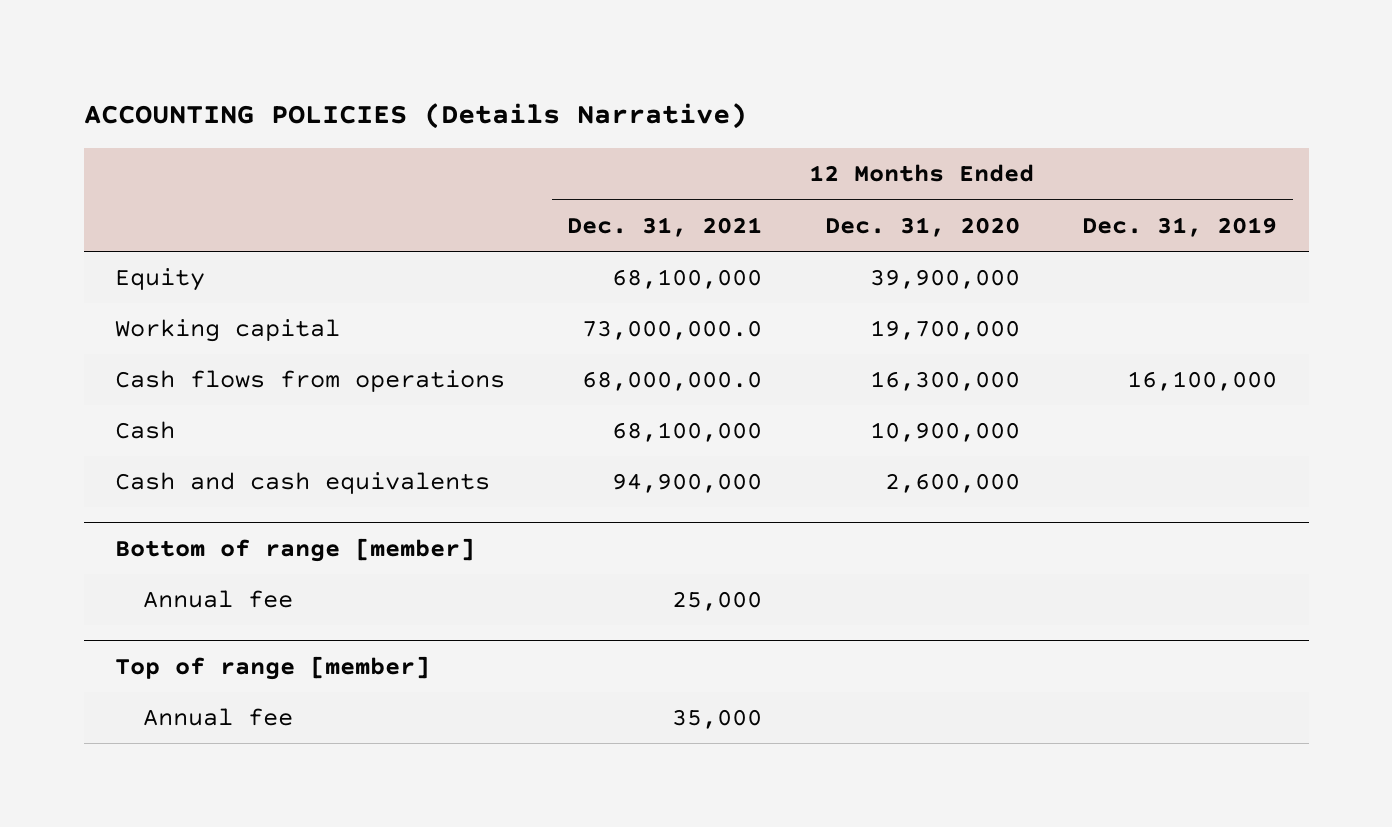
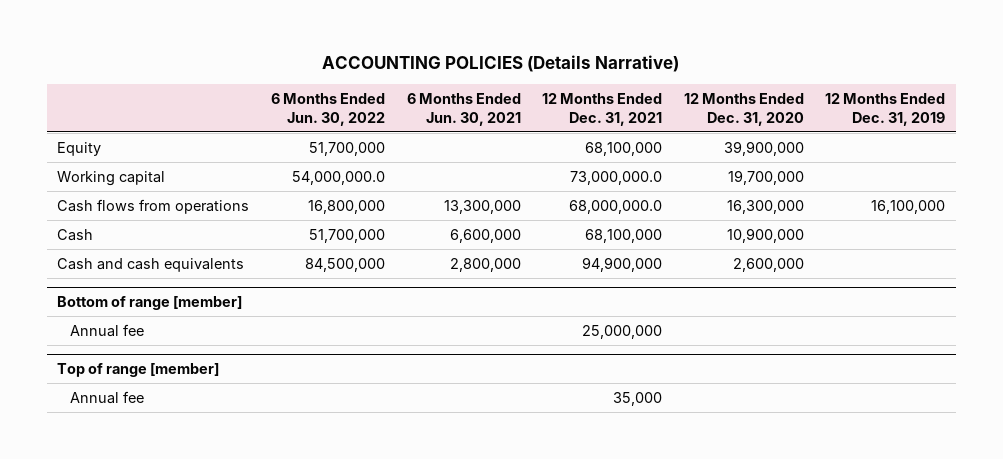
- | 12 Months Ended Dec. 31, 2021 | 12 Months Ended Dec. 31, 2020 | 12 Months Ended Dec. 31, 2019
+ | 6 Months Ended Jun. 30, 2022 | 6 Months Ended Jun. 30, 2021 | 12 Months Ended Dec. 31, 2021 | 12 Months Ended Dec. 31, 2020 | 12 Months Ended Dec. 31, 2019
@ Bottom of range [member]
- Annual fee | 25,000 | |
+ Annual fee | | | 25,000,000 | |

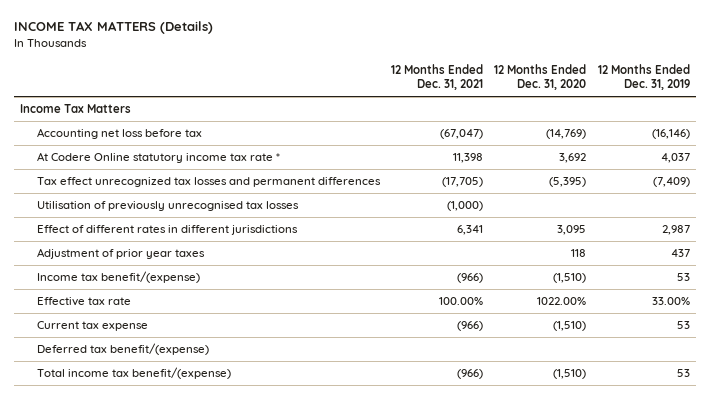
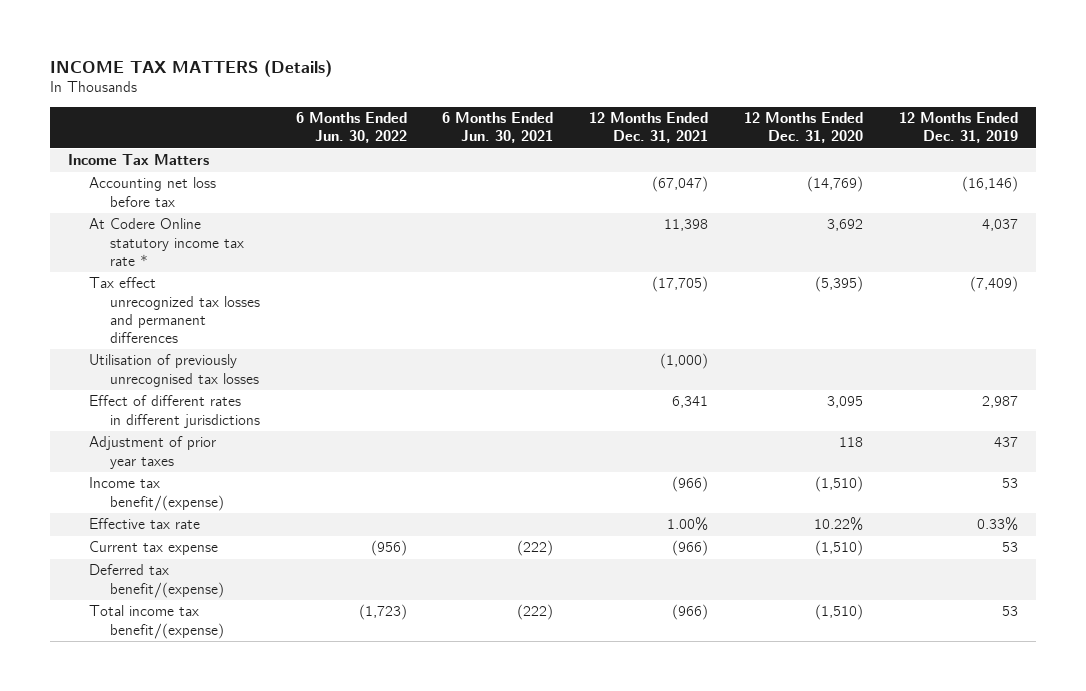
- | 12 Months Ended Dec. 31, 2021 | 12 Months Ended Dec. 31, 2020 | 12 Months Ended Dec. 31, 2019
+ | 6 Months Ended Jun. 30, 2022 | 6 Months Ended Jun. 30, 2021 | 12 Months Ended Dec. 31, 2021 | 12 Months Ended Dec. 31, 2020 | 12 Months Ended Dec. 31, 2019
- Effective tax rate | 100.00% | 1022.00% | 33.00%
+ Effective tax rate | | | 1.00% | 10.22% | 0.33%

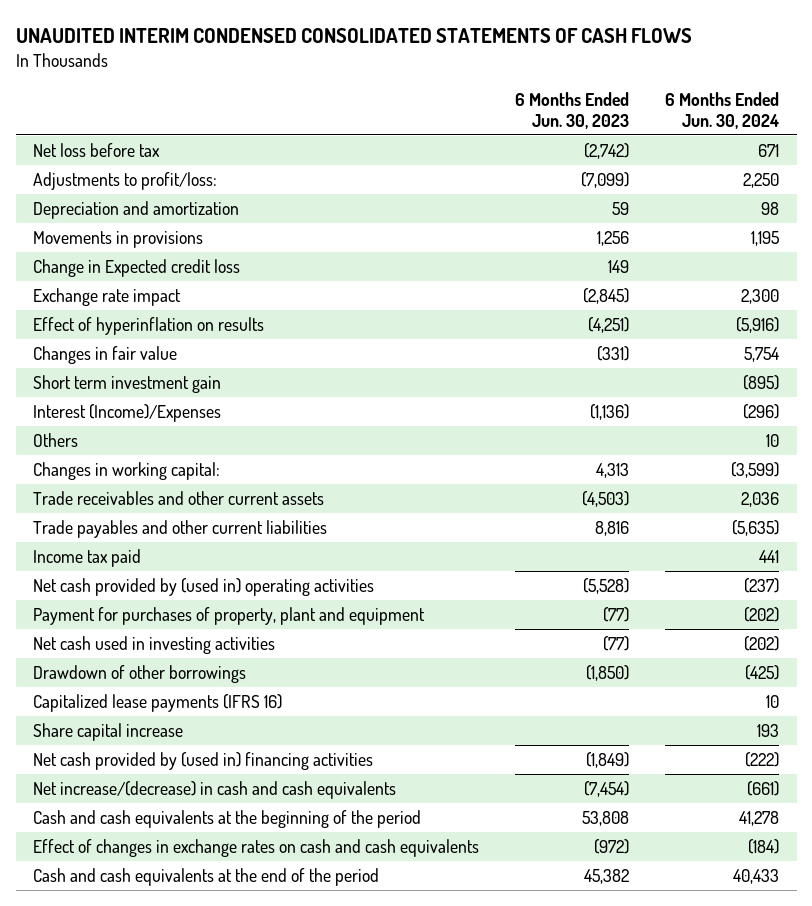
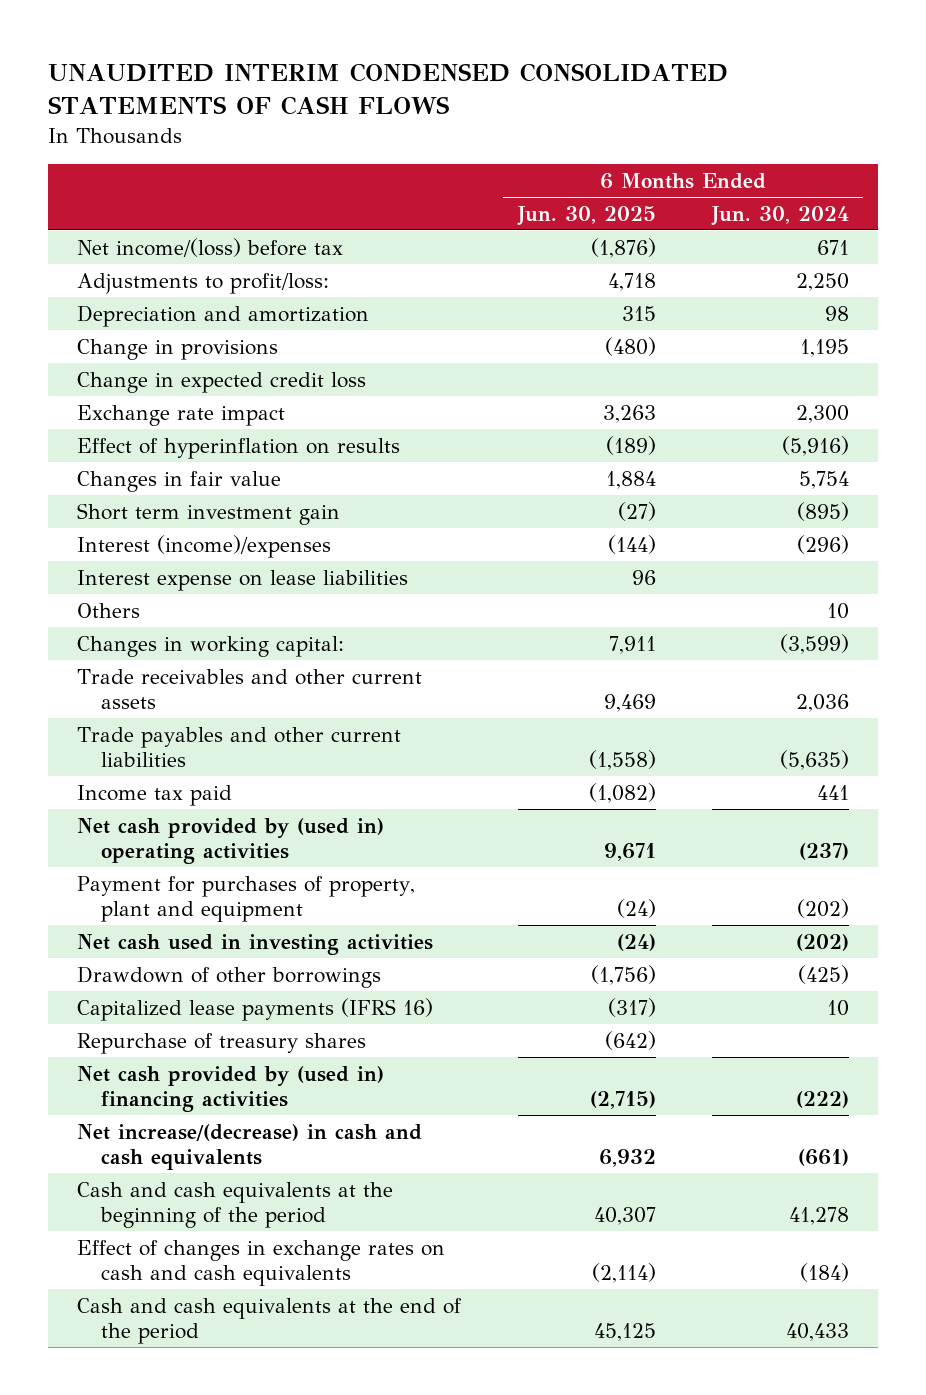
- | 6 Months Ended Jun. 30, 2023 | 6 Months Ended Jun. 30, 2024
+ | 6 Months Ended Jun. 30, 2025 | 6 Months Ended Jun. 30, 2024
- Net loss before tax | (2,742) | 671
+ Net income/(loss) before tax | (1,876) | 671
- Movements in provisions | 1,256 | 1,195
- Change in Expected credit loss | 149 |
+ Change in provisions | (480) | 1,195
+ Change in expected credit loss
- Interest (Income)/Expenses | (1,136) | (296)
+ Interest (income)/expenses | (144) | (296)
+ Interest expense on lease liabilities | 96 |
- Share capital increase | | 193
+ Repurchase of treasury shares | (642) |

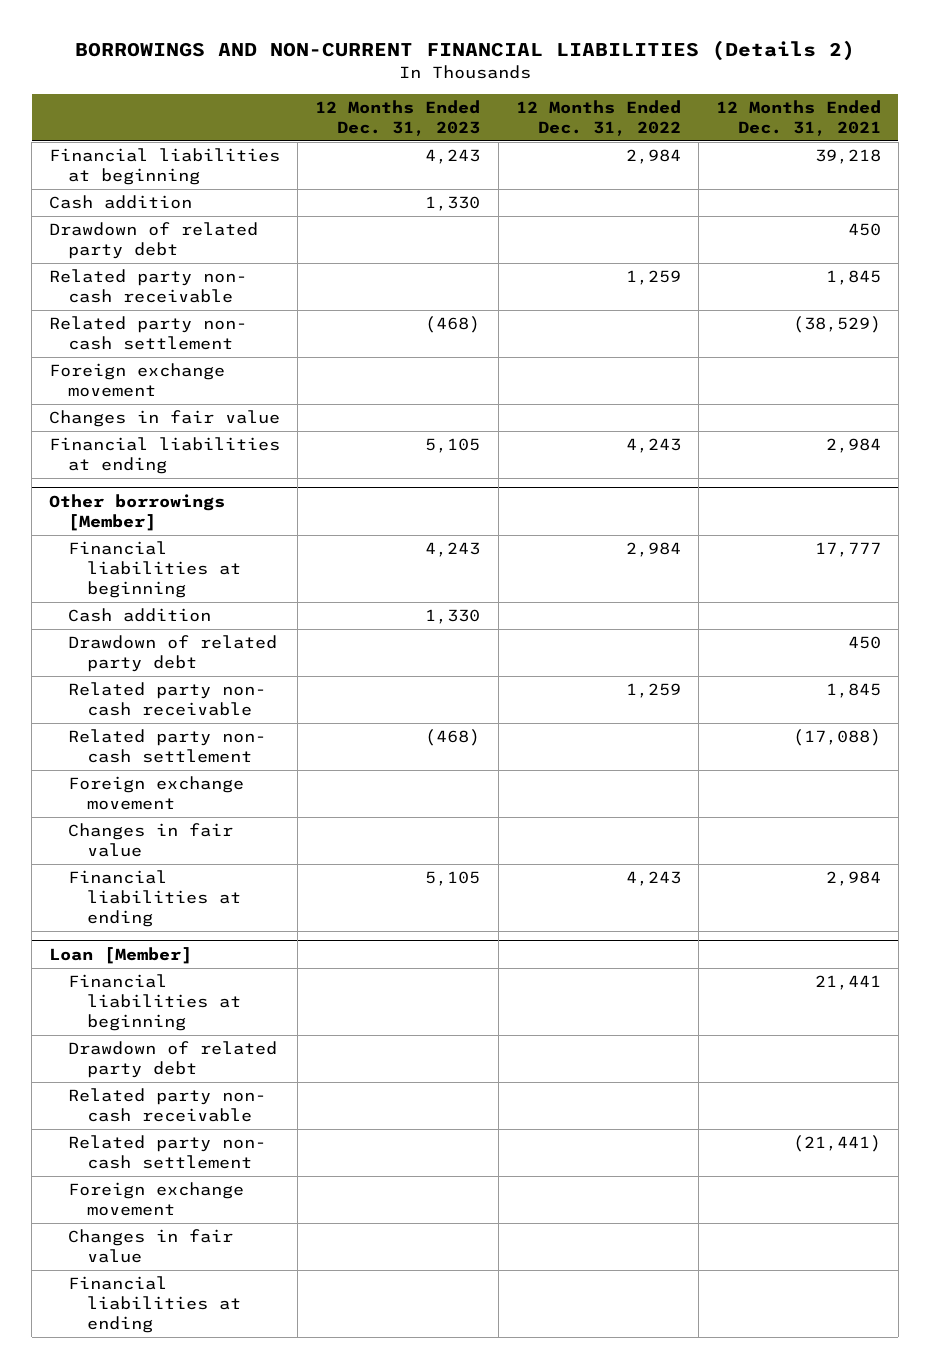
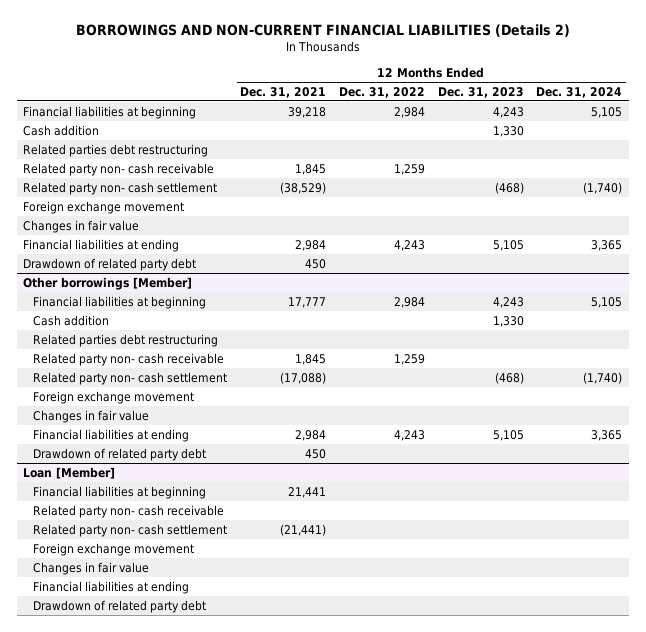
- | 12 Months Ended Dec. 31, 2023 | 12 Months Ended Dec. 31, 2022 | 12 Months Ended Dec. 31, 2021
+ | 12 Months Ended Dec. 31, 2021 | 12 Months Ended Dec. 31, 2022 | 12 Months Ended Dec. 31, 2023 | 12 Months Ended Dec. 31, 2024
+ Related parties debt restructuring
moved down: Drawdown of related party debt | 450 | | |
@ Other borrowings [Member]
+ Related parties debt restructuring
moved down: Drawdown of related party debt | 450 | | |
@ Loan [Member]
moved down: Drawdown of related party debt

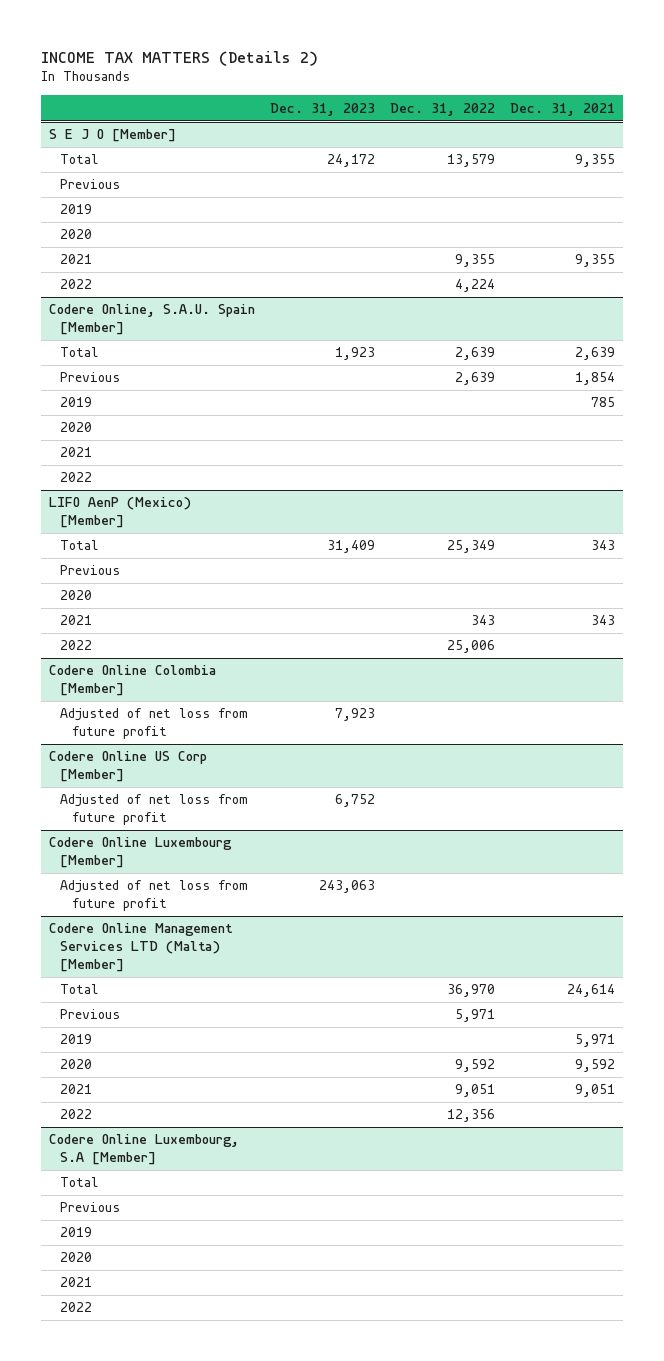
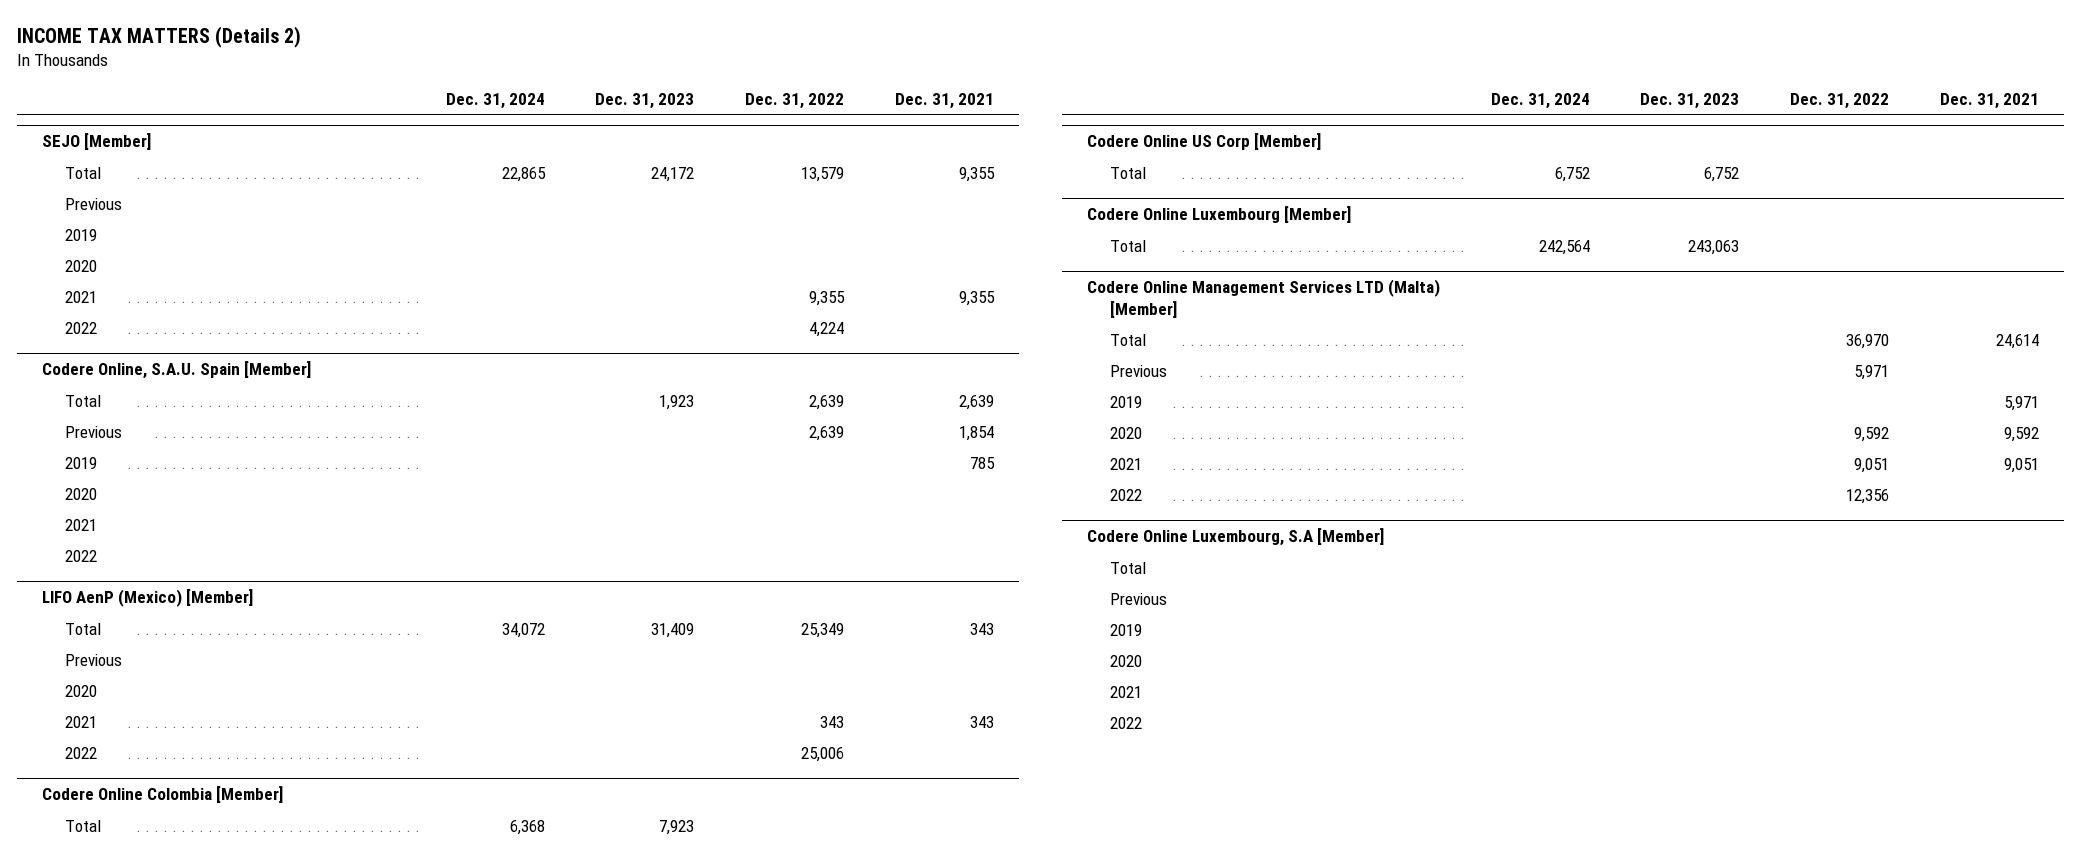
- | Dec. 31, 2023 | Dec. 31, 2022 | Dec. 31, 2021
+ | Dec. 31, 2024 | Dec. 31, 2023 | Dec. 31, 2022 | Dec. 31, 2021
- S E J O [Member]
+ SEJO [Member]
@ Codere Online Colombia [Member]
- Adjusted of net loss from future profit | 7,923 | |
+ Total | 6,368 | 7,923 | |
@ Codere Online US Corp [Member]
- Adjusted of net loss from future profit | 6,752 | |
+ Total | 6,752 | 6,752 | |
@ Codere Online Luxembourg [Member]
- Adjusted of net loss from future profit | 243,063 | |
+ Total | 242,564 | 243,063 | |

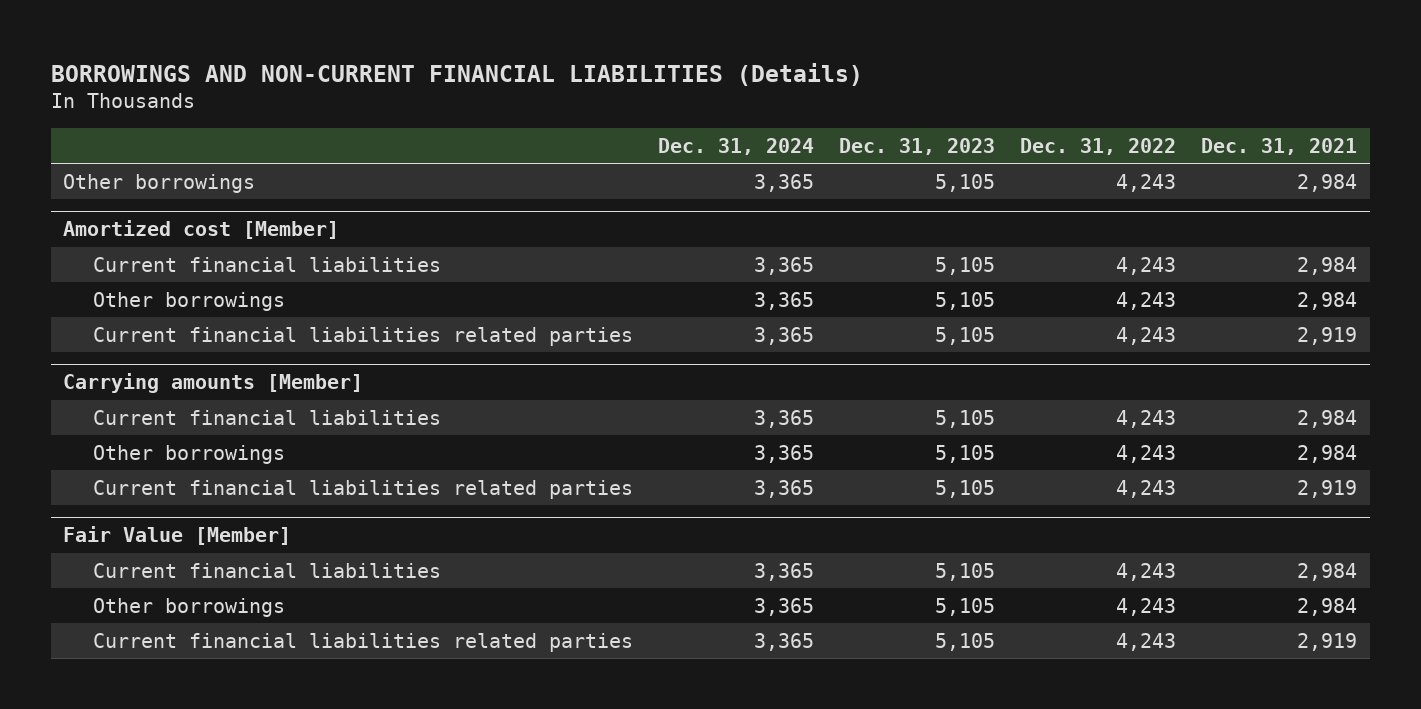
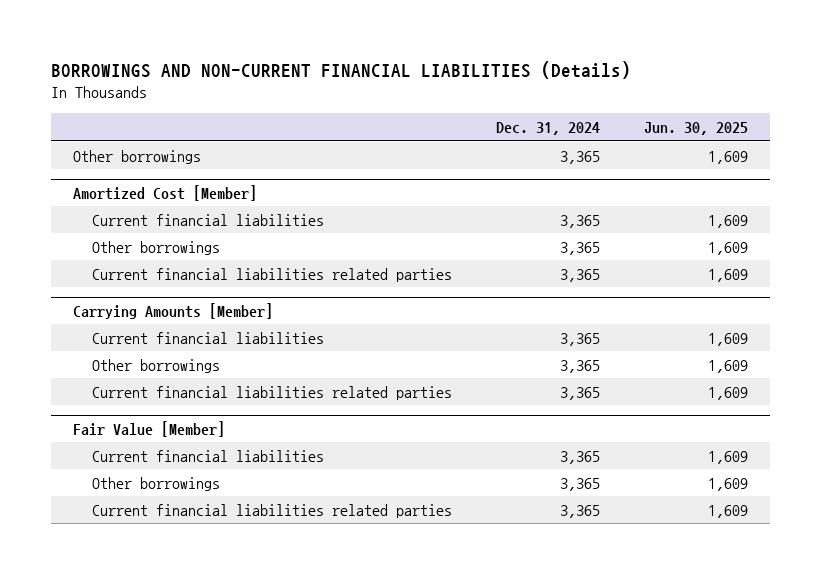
- | Dec. 31, 2024 | Dec. 31, 2023 | Dec. 31, 2022 | Dec. 31, 2021
+ | Dec. 31, 2024 | Jun. 30, 2025
- Amortized cost [Member]
+ Amortized Cost [Member]
- Carrying amounts [Member]
+ Carrying Amounts [Member]

